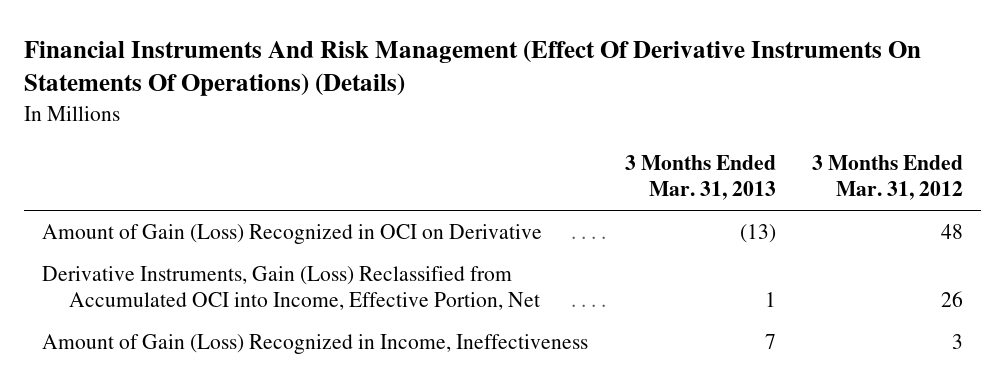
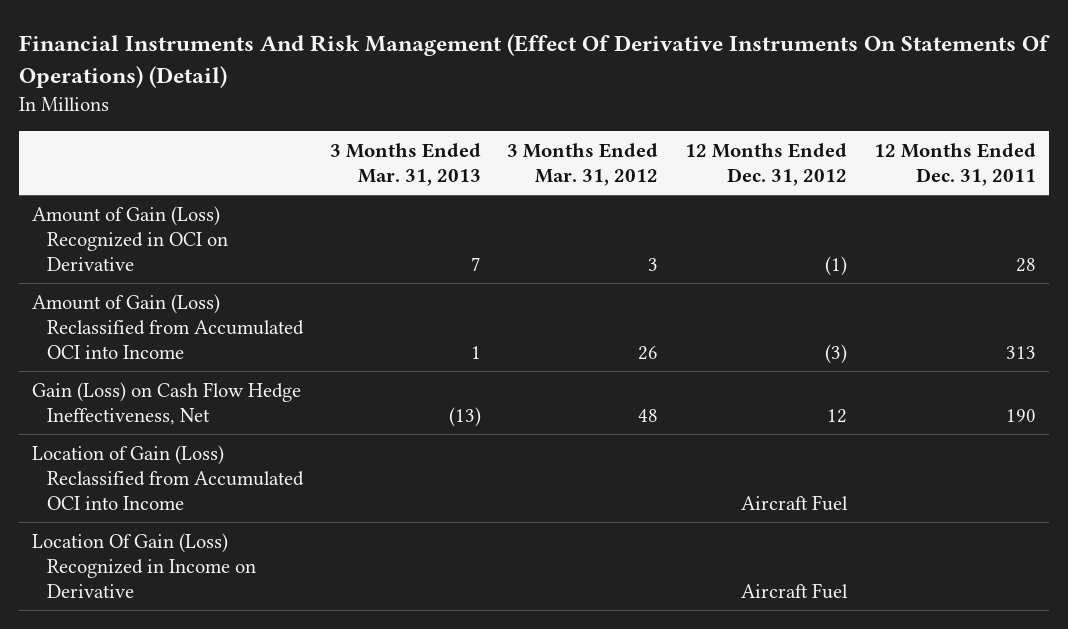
- Financial Instruments And Risk Management (Effect Of Derivative Instruments On Statements Of Operations) (Details)
+ Financial Instruments And Risk Management (Effect Of Derivative Instruments On Statements Of Operations) (Detail)
- | 3 Months Ended Mar. 31, 2013 | 3 Months Ended Mar. 31, 2012
+ | 3 Months Ended Mar. 31, 2013 | 3 Months Ended Mar. 31, 2012 | 12 Months Ended Dec. 31, 2012 | 12 Months Ended Dec. 31, 2011
- Amount of Gain (Loss) Recognized in OCI on Derivative | (13) | 48
- Derivative Instruments, Gain (Loss) Reclassified from Accumulated OCI into Income, Effective Portion, Net | 1 | 26
- Amount of Gain (Loss) Recognized in Income, Ineffectiveness | 7 | 3
+ Amount of Gain (Loss) Recognized in OCI on Derivative | 7 | 3 | (1) | 28
+ Amount of Gain (Loss) Reclassified from Accumulated OCI into Income | 1 | 26 | (3) | 313
+ Gain (Loss) on Cash Flow Hedge Ineffectiveness, Net | (13) | 48 | 12 | 190
+ Location of Gain (Loss) Reclassified from Accumulated OCI into Income | | | Aircraft Fuel |
+ Location Of Gain (Loss) Recognized in Income on Derivative | | | Aircraft Fuel |

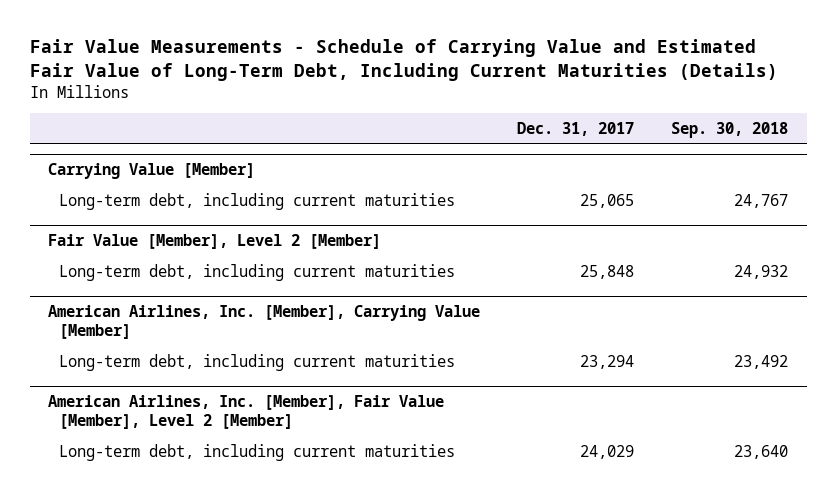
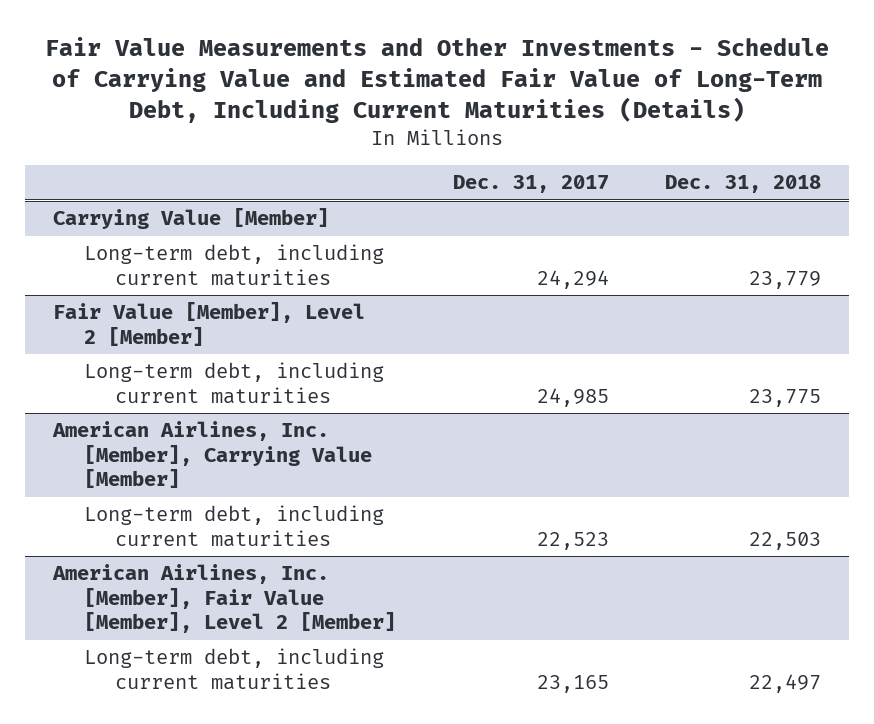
- Fair Value Measurements - Schedule of Carrying Value and Estimated Fair Value of Long-Term Debt, Including Current Maturities (Details)
+ Fair Value Measurements and Other Investments - Schedule of Carrying Value and Estimated Fair Value of Long-Term Debt, Including Current Maturities (Details)
- | Dec. 31, 2017 | Sep. 30, 2018
+ | Dec. 31, 2017 | Dec. 31, 2018
@ Carrying Value [Member]
- Long-term debt, including current maturities | 25,065 | 24,767
+ Long-term debt, including current maturities | 24,294 | 23,779
@ Fair Value [Member], Level 2 [Member]
- Long-term debt, including current maturities | 25,848 | 24,932
+ Long-term debt, including current maturities | 24,985 | 23,775
@ American Airlines, Inc. [Member], Carrying Value [Member]
- Long-term debt, including current maturities | 23,294 | 23,492
+ Long-term debt, including current maturities | 22,523 | 22,503
@ American Airlines, Inc. [Member], Fair Value [Member], Level 2 [Member]
- Long-term debt, including current maturities | 24,029 | 23,640
+ Long-term debt, including current maturities | 23,165 | 22,497

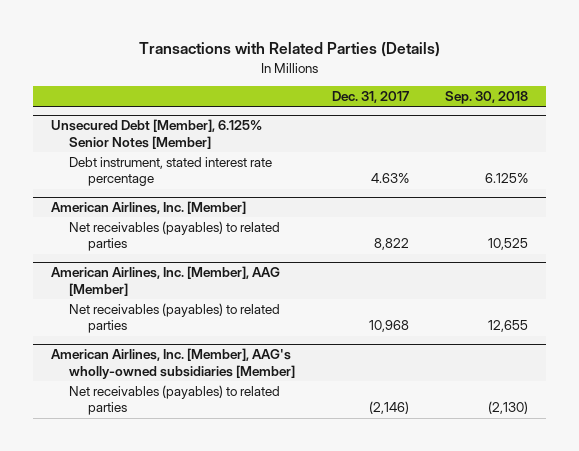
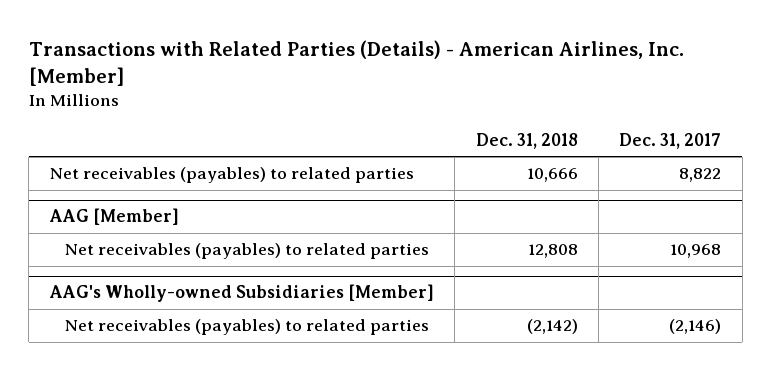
- Transactions with Related Parties (Details)
+ Transactions with Related Parties (Details) - American Airlines, Inc. [Member]
- | Dec. 31, 2017 | Sep. 30, 2018
+ | Dec. 31, 2018 | Dec. 31, 2017
- Unsecured Debt [Member], 6.125% Senior Notes [Member]
- Debt instrument, stated interest rate percentage | 4.63% | 6.125%
- American Airlines, Inc. [Member]
- American Airlines, Inc. [Member], AAG [Member]
+ AAG [Member]
- American Airlines, Inc. [Member], AAG's wholly-owned subsidiaries [Member]
+ AAG's Wholly-owned Subsidiaries [Member]

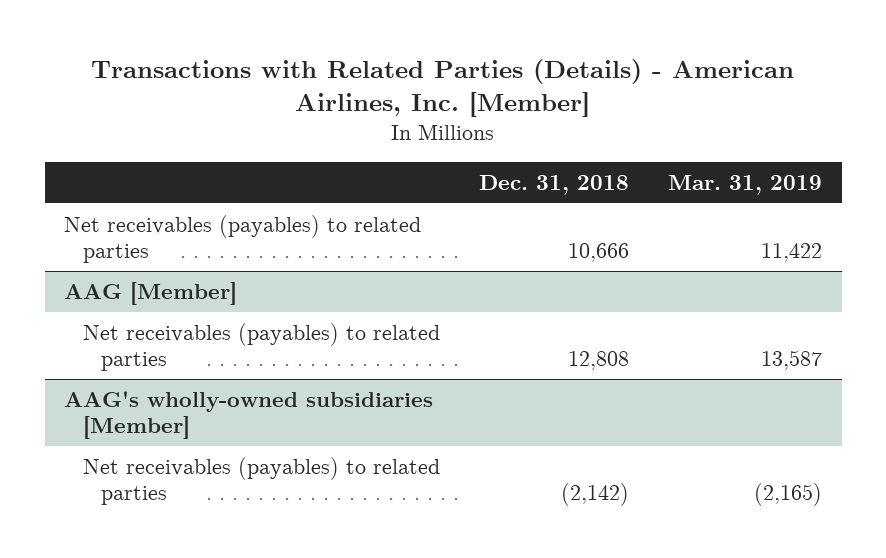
- | Dec. 31, 2018 | Dec. 31, 2017
+ | Dec. 31, 2018 | Mar. 31, 2019
- AAG's Wholly-owned Subsidiaries [Member]
+ AAG's wholly-owned subsidiaries [Member]

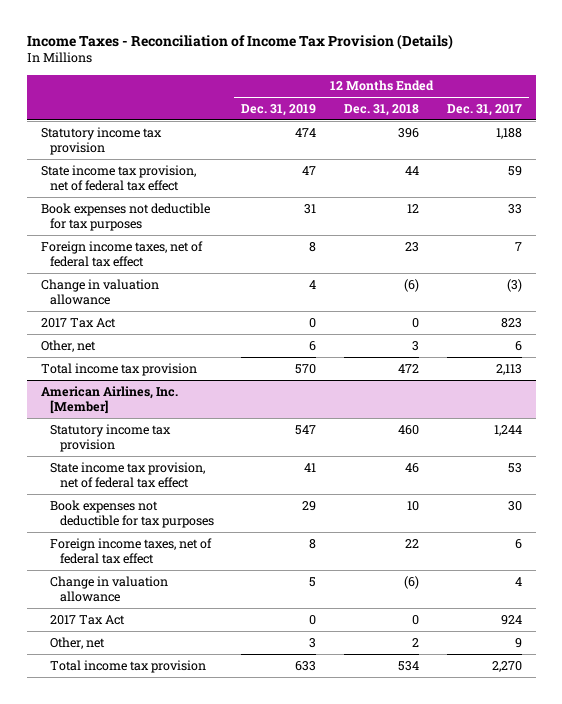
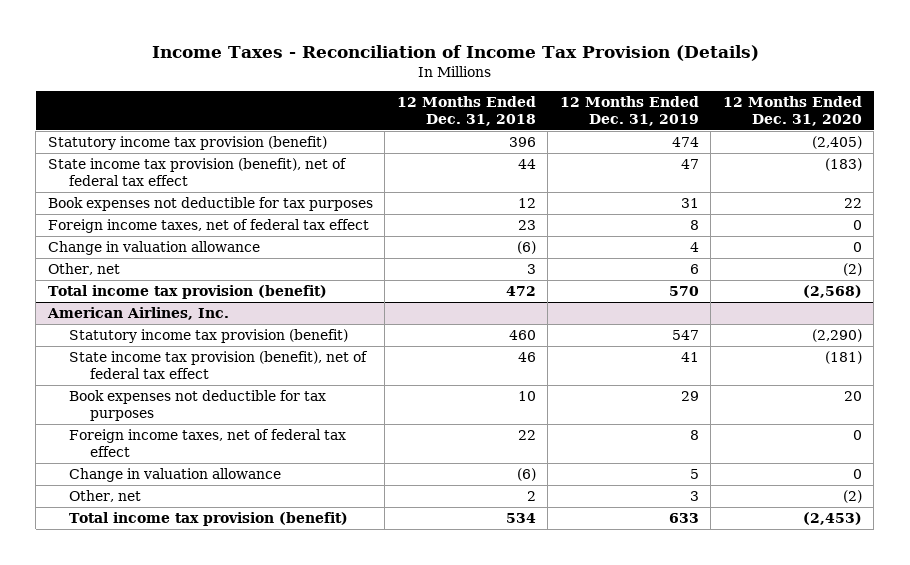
- | 12 Months Ended Dec. 31, 2019 | 12 Months Ended Dec. 31, 2018 | 12 Months Ended Dec. 31, 2017
+ | 12 Months Ended Dec. 31, 2018 | 12 Months Ended Dec. 31, 2019 | 12 Months Ended Dec. 31, 2020
- Statutory income tax provision | 474 | 396 | 1,188
- State income tax provision, net of federal tax effect | 47 | 44 | 59
+ Statutory income tax provision (benefit) | 396 | 474 | (2,405)
+ State income tax provision (benefit), net of federal tax effect | 44 | 47 | (183)
- 2017 Tax Act | 0 | 0 | 823
- Total income tax provision | 570 | 472 | 2,113
- American Airlines, Inc. [Member]
- Statutory income tax provision | 547 | 460 | 1,244
- State income tax provision, net of federal tax effect | 41 | 46 | 53
+ Total income tax provision (benefit) | 472 | 570 | (2,568)
+ American Airlines, Inc.
+ Statutory income tax provision (benefit) | 460 | 547 | (2,290)
+ State income tax provision (benefit), net of federal tax effect | 46 | 41 | (181)
- 2017 Tax Act | 0 | 0 | 924
- Total income tax provision | 633 | 534 | 2,270
+ Total income tax provision (benefit) | 534 | 633 | (2,453)

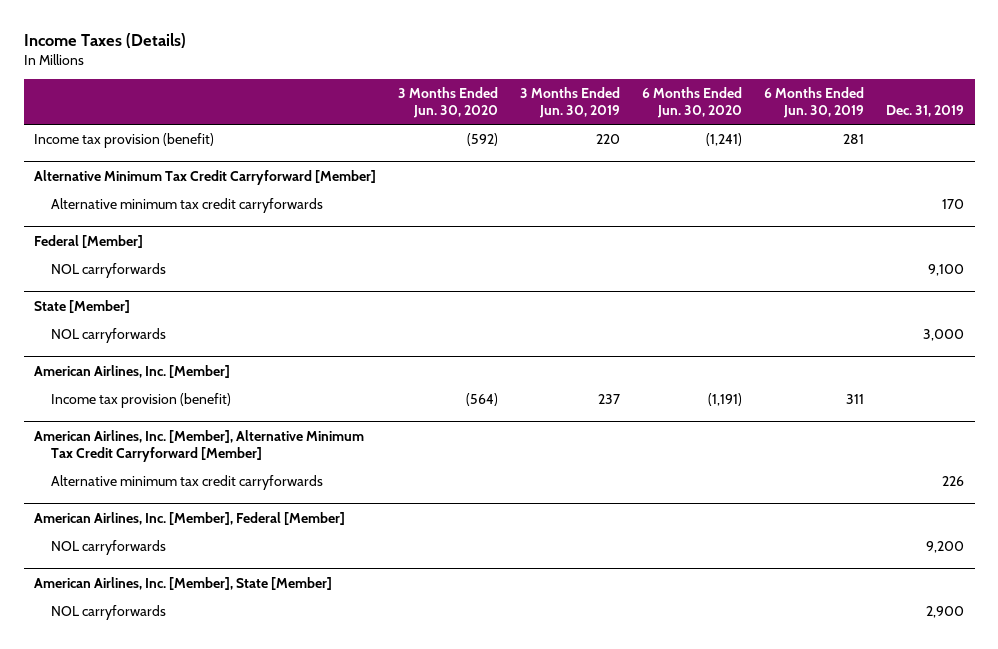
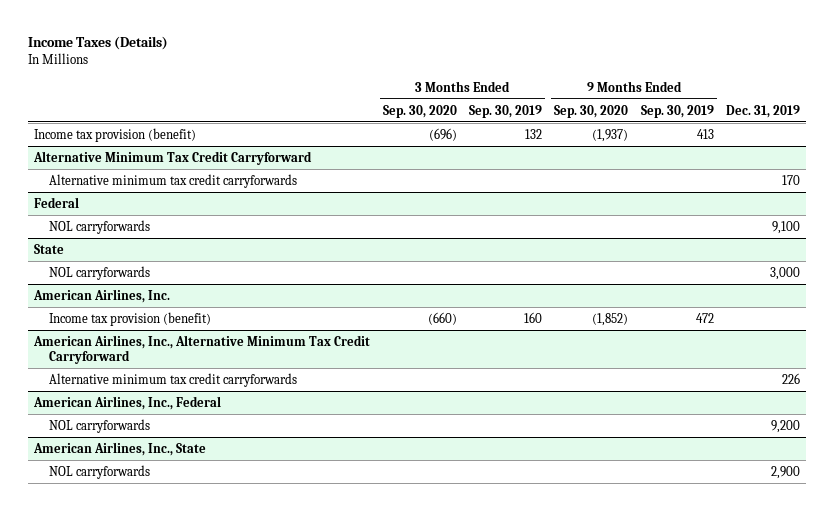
- | 3 Months Ended Jun. 30, 2020 | 3 Months Ended Jun. 30, 2019 | 6 Months Ended Jun. 30, 2020 | 6 Months Ended Jun. 30, 2019 | Dec. 31, 2019
+ | 3 Months Ended Sep. 30, 2020 | 3 Months Ended Sep. 30, 2019 | 9 Months Ended Sep. 30, 2020 | 9 Months Ended Sep. 30, 2019 | Dec. 31, 2019
- Alternative Minimum Tax Credit Carryforward [Member]
+ Alternative Minimum Tax Credit Carryforward
- Federal [Member]
+ Federal
- State [Member]
+ State
- American Airlines, Inc. [Member]
+ American Airlines, Inc.
- American Airlines, Inc. [Member], Alternative Minimum Tax Credit Carryforward [Member]
+ American Airlines, Inc., Alternative Minimum Tax Credit Carryforward
- American Airlines, Inc. [Member], Federal [Member]
+ American Airlines, Inc., Federal
- American Airlines, Inc. [Member], State [Member]
+ American Airlines, Inc., State

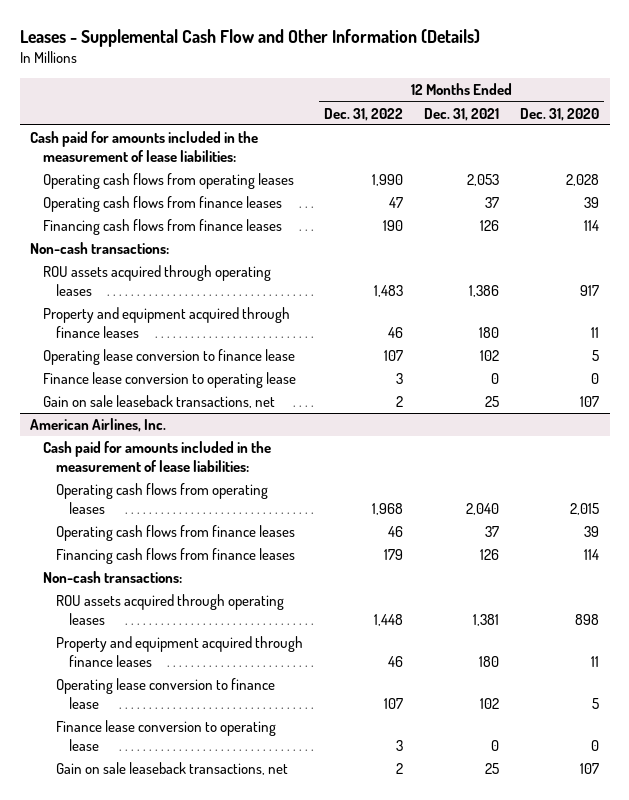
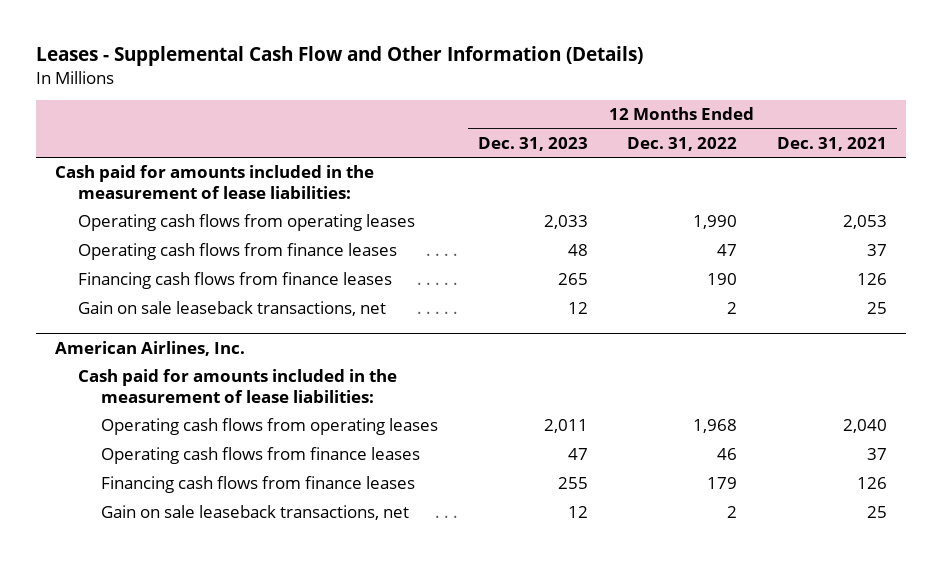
- | 12 Months Ended Dec. 31, 2022 | 12 Months Ended Dec. 31, 2021 | 12 Months Ended Dec. 31, 2020
+ | 12 Months Ended Dec. 31, 2023 | 12 Months Ended Dec. 31, 2022 | 12 Months Ended Dec. 31, 2021
- Non-cash transactions:
- ROU assets acquired through operating leases | 1,483 | 1,386 | 917
- Property and equipment acquired through finance leases | 46 | 180 | 11
- Operating lease conversion to finance lease | 107 | 102 | 5
- Finance lease conversion to operating lease | 3 | 0 | 0
@ American Airlines, Inc.
- Non-cash transactions:
- ROU assets acquired through operating leases | 1,448 | 1,381 | 898
- Property and equipment acquired through finance leases | 46 | 180 | 11
- Operating lease conversion to finance lease | 107 | 102 | 5
- Finance lease conversion to operating lease | 3 | 0 | 0

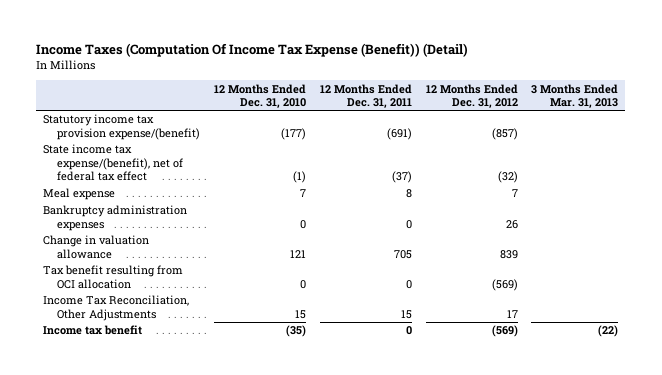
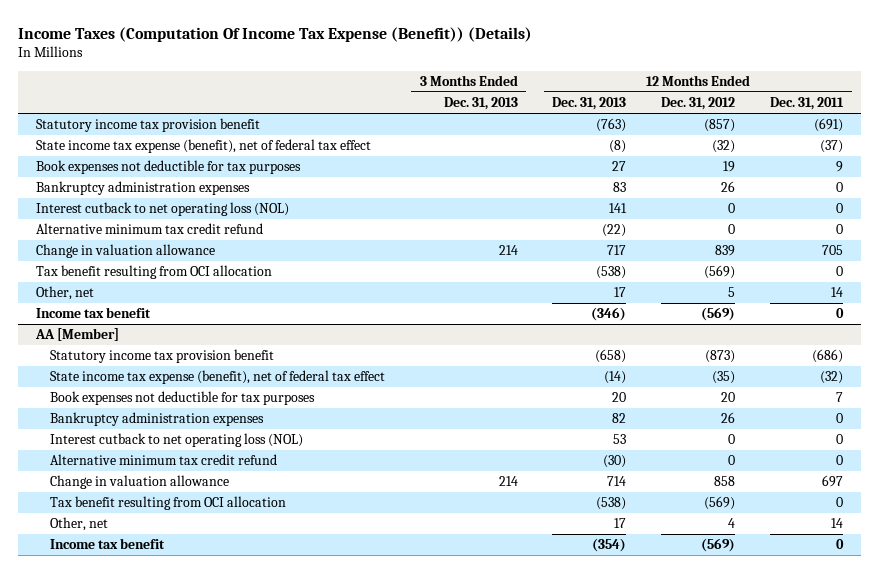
- Income Taxes (Computation Of Income Tax Expense (Benefit)) (Detail)
+ Income Taxes (Computation Of Income Tax Expense (Benefit)) (Details)
- | 12 Months Ended Dec. 31, 2010 | 12 Months Ended Dec. 31, 2011 | 12 Months Ended Dec. 31, 2012 | 3 Months Ended Mar. 31, 2013
+ | 3 Months Ended Dec. 31, 2013 | 12 Months Ended Dec. 31, 2013 | 12 Months Ended Dec. 31, 2012 | 12 Months Ended Dec. 31, 2011
- Statutory income tax provision expense/(benefit) | (177) | (691) | (857) |
- State income tax expense/(benefit), net of federal tax effect | (1) | (37) | (32) |
- Meal expense | 7 | 8 | 7 |
+ Statutory income tax provision benefit | | (763) | (857) | (691)
+ State income tax expense (benefit), net of federal tax effect | | (8) | (32) | (37)
+ Book expenses not deductible for tax purposes | | 27 | 19 | 9
+ Interest cutback to net operating loss (NOL) | | 141 | 0 | 0
+ Alternative minimum tax credit refund | | (22) | 0 | 0
- Income Tax Reconciliation, Other Adjustments | 15 | 15 | 17 |
+ Other, net | | 17 | 5 | 14
+ AA [Member]
+ Statutory income tax provision benefit | | (658) | (873) | (686)
+ State income tax expense (benefit), net of federal tax effect | | (14) | (35) | (32)
+ Book expenses not deductible for tax purposes | | 20 | 20 | 7
+ Bankruptcy administration expenses | | 82 | 26 | 0
+ Interest cutback to net operating loss (NOL) | | 53 | 0 | 0
+ Alternative minimum tax credit refund | | (30) | 0 | 0
+ Change in valuation allowance | 214 | 714 | 858 | 697
+ Tax benefit resulting from OCI allocation | | (538) | (569) | 0
+ Other, net | | 17 | 4 | 14
+ Income tax benefit | | (354) | (569) | 0

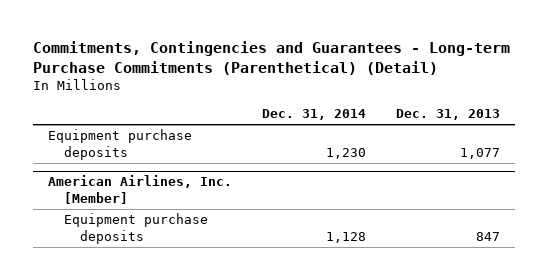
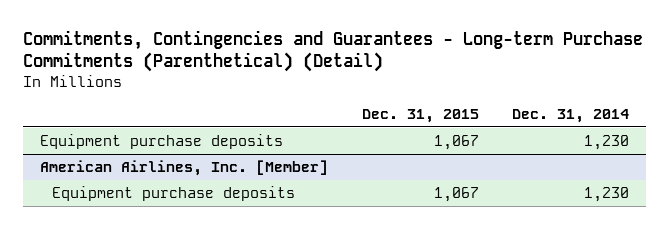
- | Dec. 31, 2014 | Dec. 31, 2013
+ | Dec. 31, 2015 | Dec. 31, 2014
@ American Airlines, Inc. [Member]
- Equipment purchase deposits | 1,128 | 847
+ Equipment purchase deposits | 1,067 | 1,230

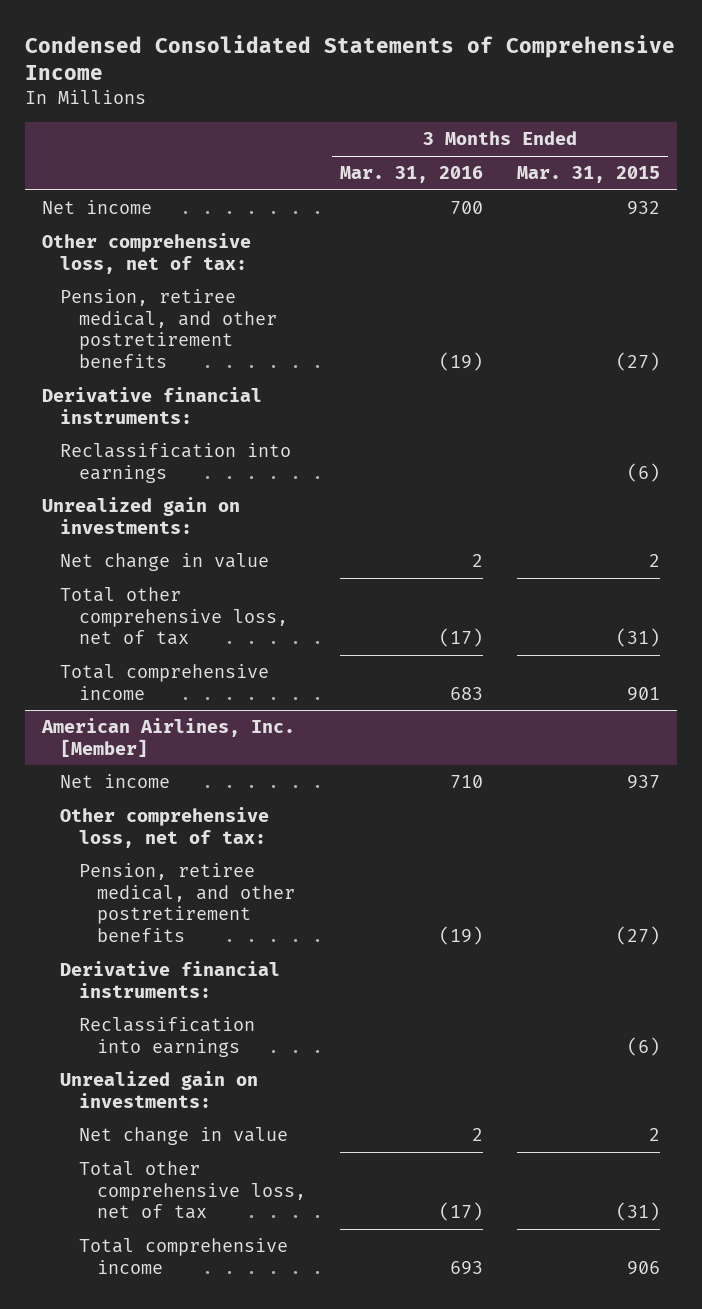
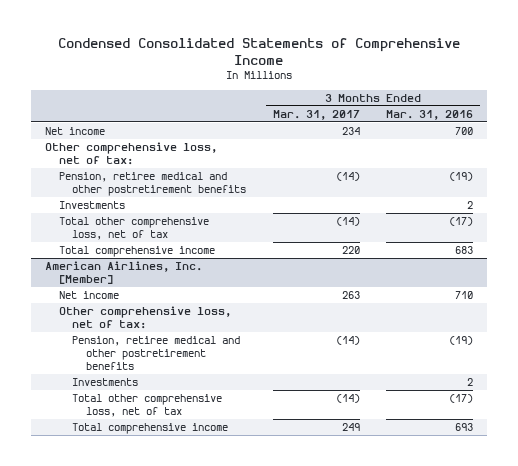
- | 3 Months Ended Mar. 31, 2016 | 3 Months Ended Mar. 31, 2015
+ | 3 Months Ended Mar. 31, 2017 | 3 Months Ended Mar. 31, 2016
- Pension, retiree medical, and other postretirement benefits | (19) | (27)
- Derivative financial instruments:
- Reclassification into earnings | | (6)
- Unrealized gain on investments:
- Net change in value | 2 | 2
+ Pension, retiree medical and other postretirement benefits | (14) | (19)
+ Investments | | 2
@ American Airlines, Inc. [Member]
- Pension, retiree medical, and other postretirement benefits | (19) | (27)
- Derivative financial instruments:
- Reclassification into earnings | | (6)
- Unrealized gain on investments:
- Net change in value | 2 | 2
+ Pension, retiree medical and other postretirement benefits | (14) | (19)
+ Investments | | 2

